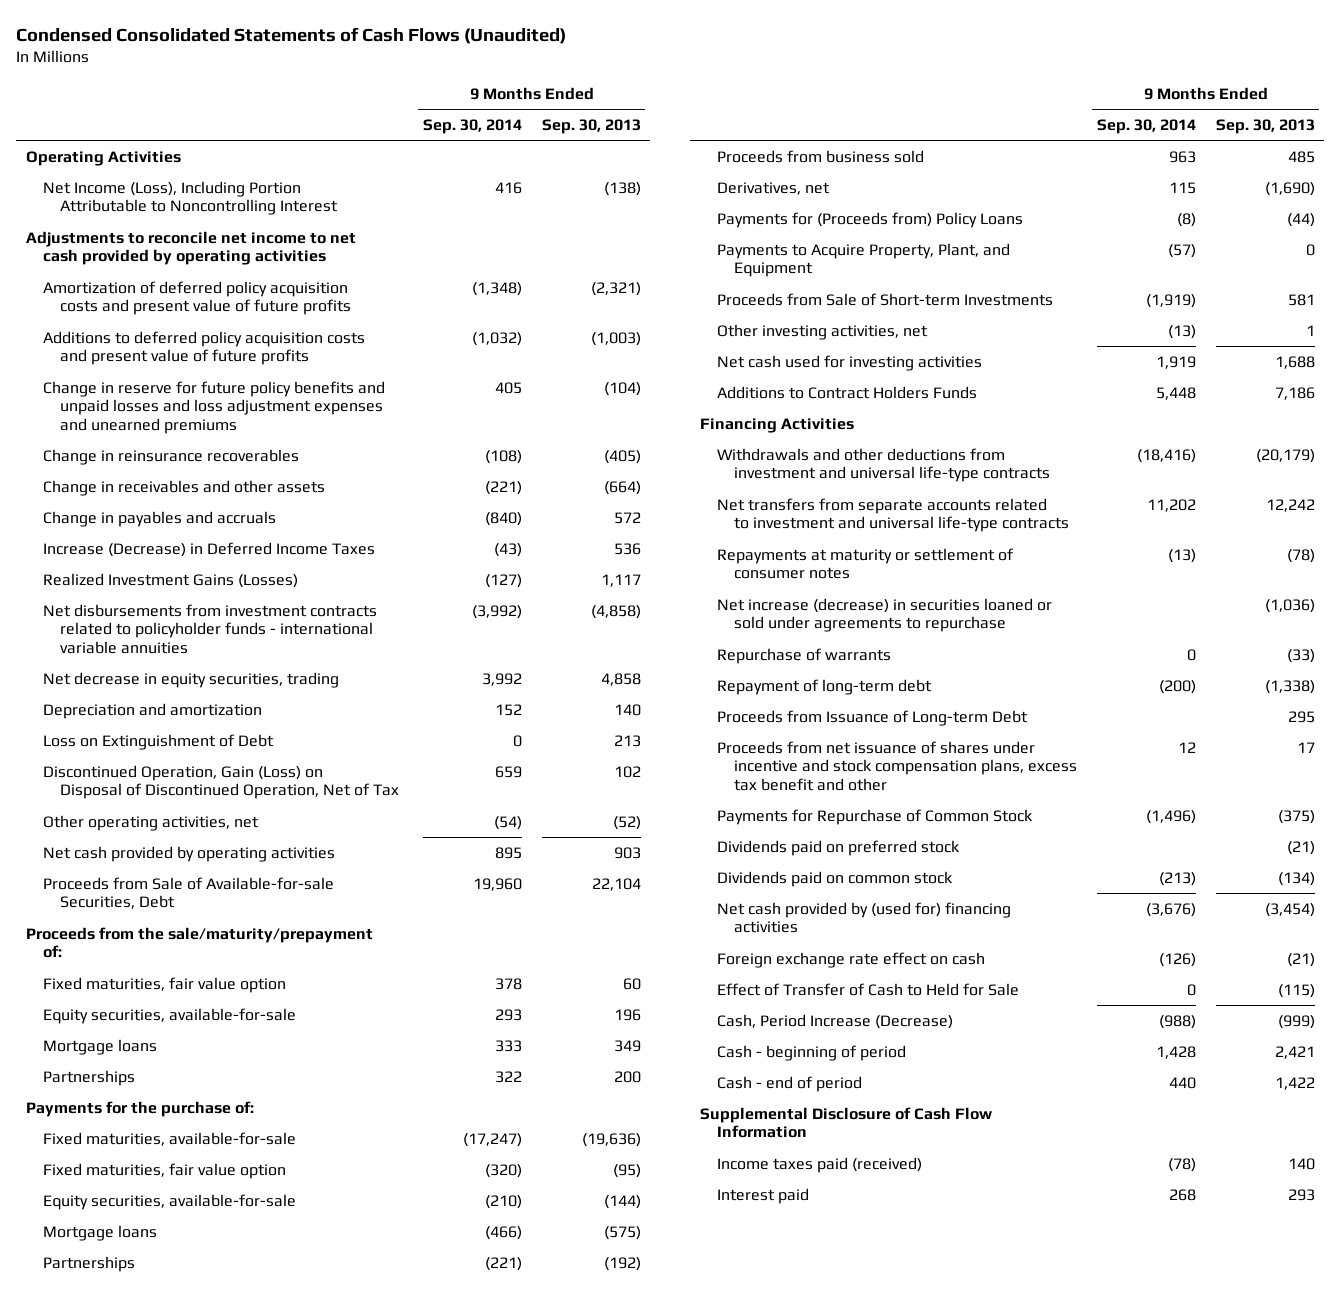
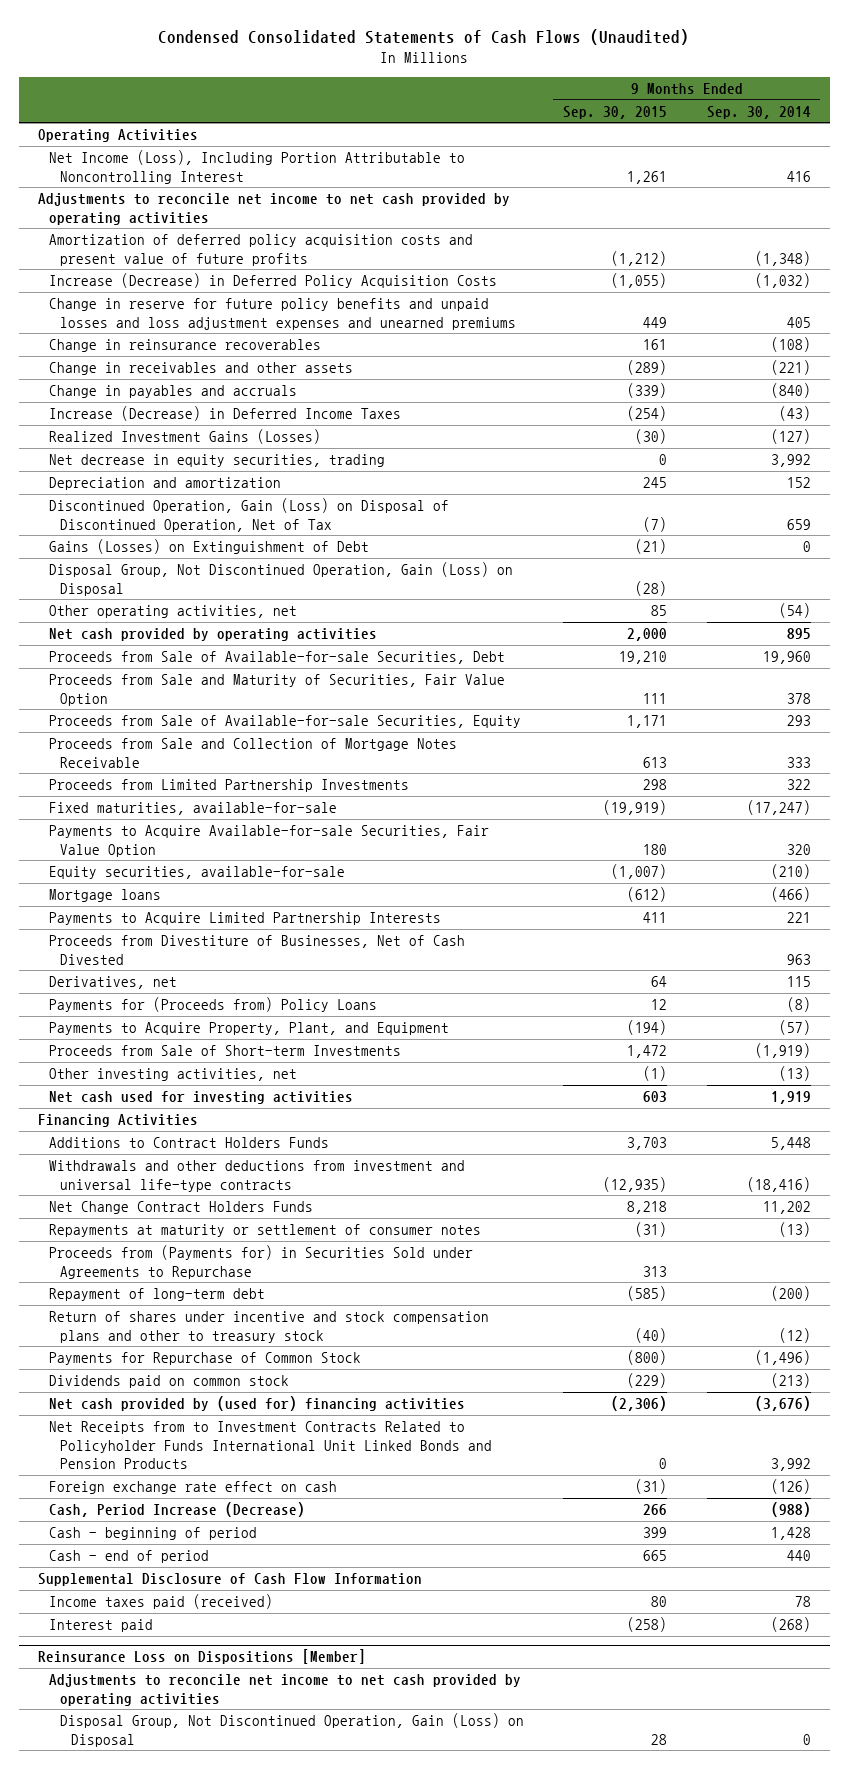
- | 9 Months Ended Sep. 30, 2014 | 9 Months Ended Sep. 30, 2013
+ | 9 Months Ended Sep. 30, 2015 | 9 Months Ended Sep. 30, 2014
- Additions to deferred policy acquisition costs and present value of future profits | (1,032) | (1,003)
+ Increase (Decrease) in Deferred Policy Acquisition Costs | (1,055) | (1,032)
- Net disbursements from investment contracts related to policyholder funds - international variable annuities | (3,992) | (4,858)
- Loss on Extinguishment of Debt | 0 | 213
+ Gains (Losses) on Extinguishment of Debt | (21) | 0
+ Disposal Group, Not Discontinued Operation, Gain (Loss) on Disposal | (28) |
- Proceeds from the sale/maturity/prepayment of:
- Fixed maturities, fair value option | 378 | 60
- Equity securities, available-for-sale | 293 | 196
- Mortgage loans | 333 | 349
- Partnerships | 322 | 200
- Payments for the purchase of:
+ Proceeds from Sale and Maturity of Securities, Fair Value Option | 111 | 378
+ Proceeds from Sale of Available-for-sale Securities, Equity | 1,171 | 293
+ Proceeds from Sale and Collection of Mortgage Notes Receivable | 613 | 333
+ Proceeds from Limited Partnership Investments | 298 | 322
- Fixed maturities, fair value option | (320) | (95)
+ Payments to Acquire Available-for-sale Securities, Fair Value Option | 180 | 320
- Partnerships | (221) | (192)
- Proceeds from business sold | 963 | 485
+ Payments to Acquire Limited Partnership Interests | 411 | 221
+ Proceeds from Divestiture of Businesses, Net of Cash Divested | | 963
moved down: Additions to Contract Holders Funds | 3,703 | 5,448
- Net transfers from separate accounts related to investment and universal life-type contracts | 11,202 | 12,242
+ Net Change Contract Holders Funds | 8,218 | 11,202
- Net increase (decrease) in securities loaned or sold under agreements to repurchase | | (1,036)
- Repurchase of warrants | 0 | (33)
+ Proceeds from (Payments for) in Securities Sold under Agreements to Repurchase | 313 |
- Proceeds from Issuance of Long-term Debt | | 295
- Proceeds from net issuance of shares under incentive and stock compensation plans, excess tax benefit and other | 12 | 17
+ Return of shares under incentive and stock compensation plans and other to treasury stock | (40) | (12)
- Dividends paid on preferred stock | | (21)
+ Net Receipts from to Investment Contracts Related to Policyholder Funds International Unit Linked Bonds and Pension Products | 0 | 3,992
- Effect of Transfer of Cash to Held for Sale | 0 | (115)
- Income taxes paid (received) | (78) | 140
- Interest paid | 268 | 293
+ Income taxes paid (received) | 80 | 78
+ Interest paid | (258) | (268)
+ Reinsurance Loss on Dispositions [Member]
+ Adjustments to reconcile net income to net cash provided by operating activities
+ Disposal Group, Not Discontinued Operation, Gain (Loss) on Disposal | 28 | 0

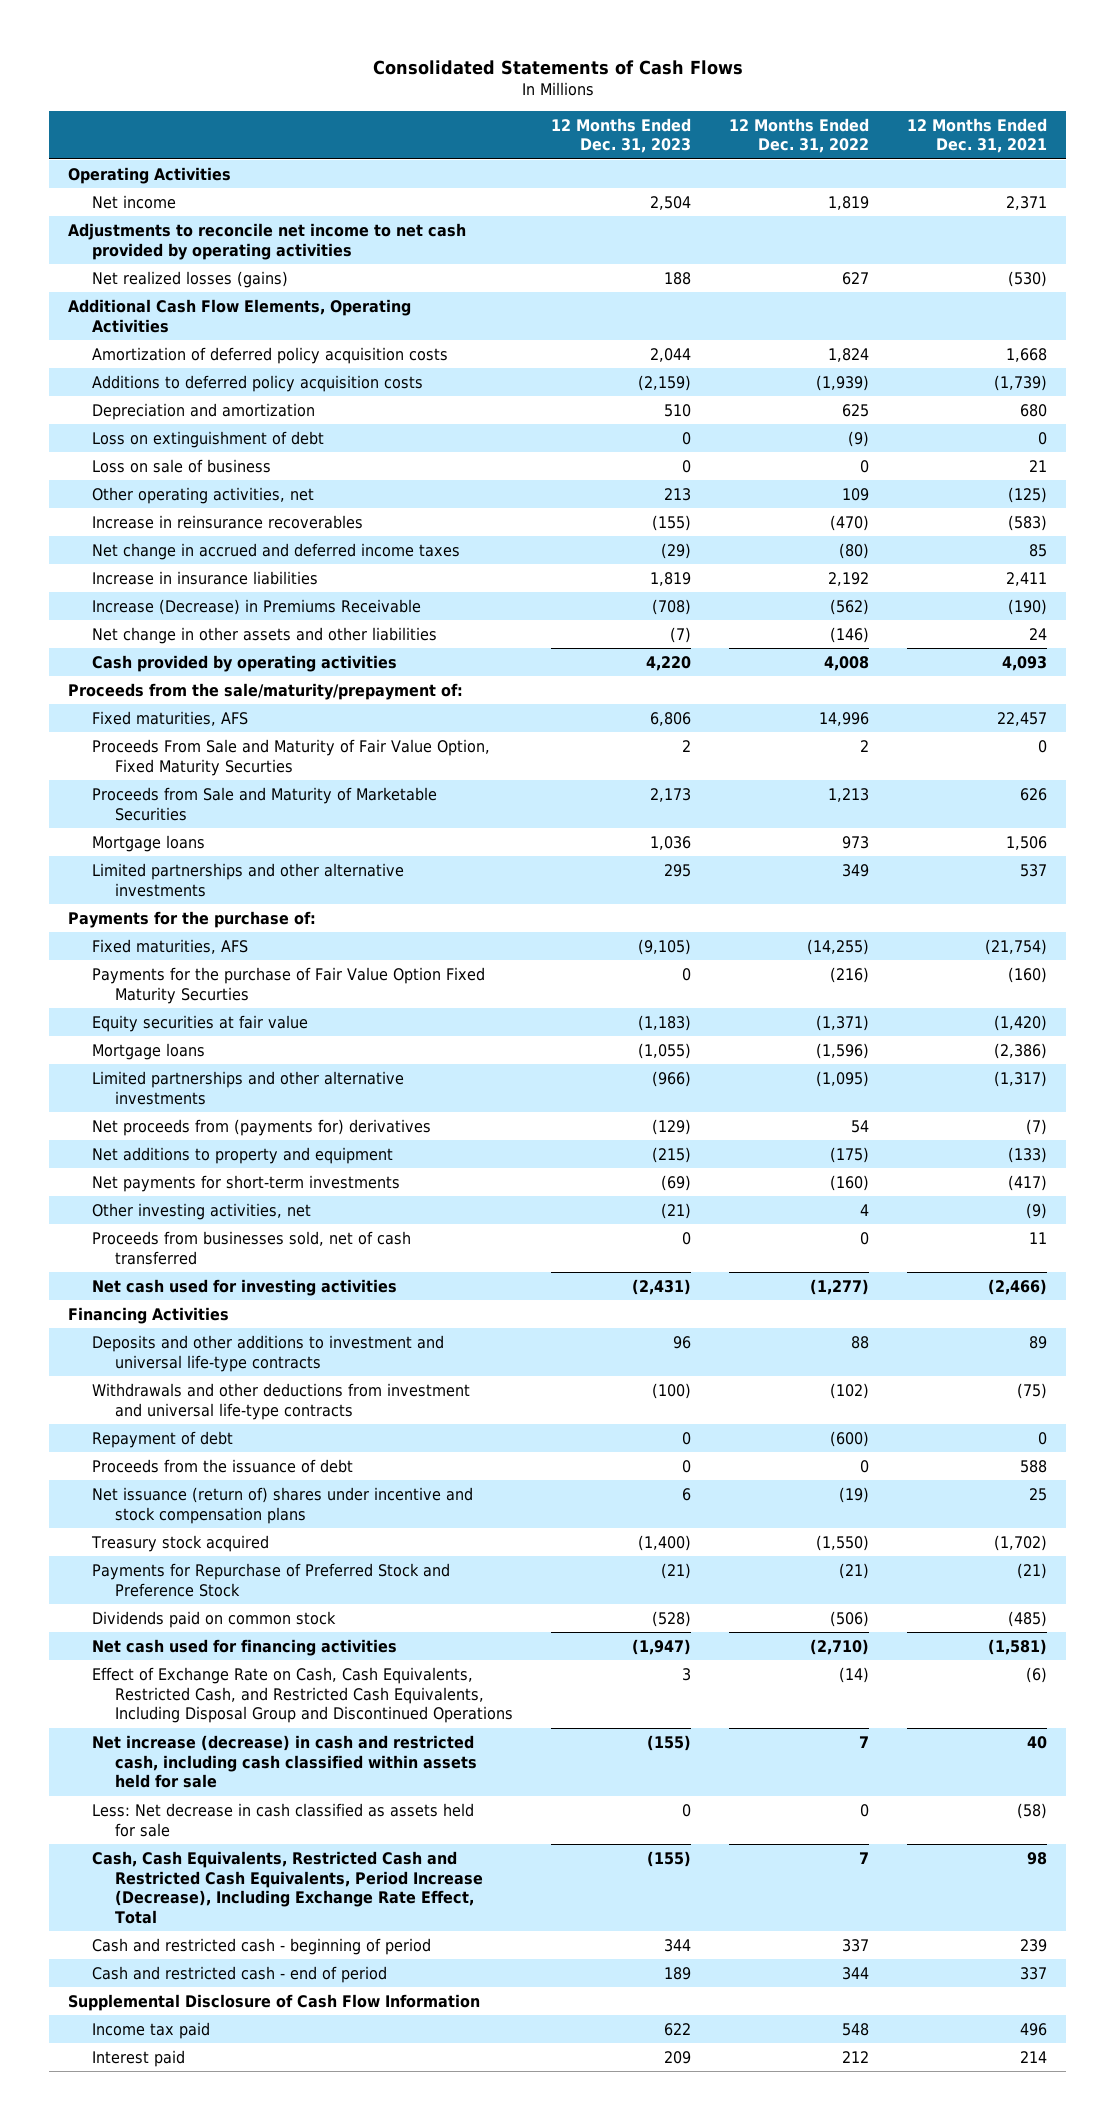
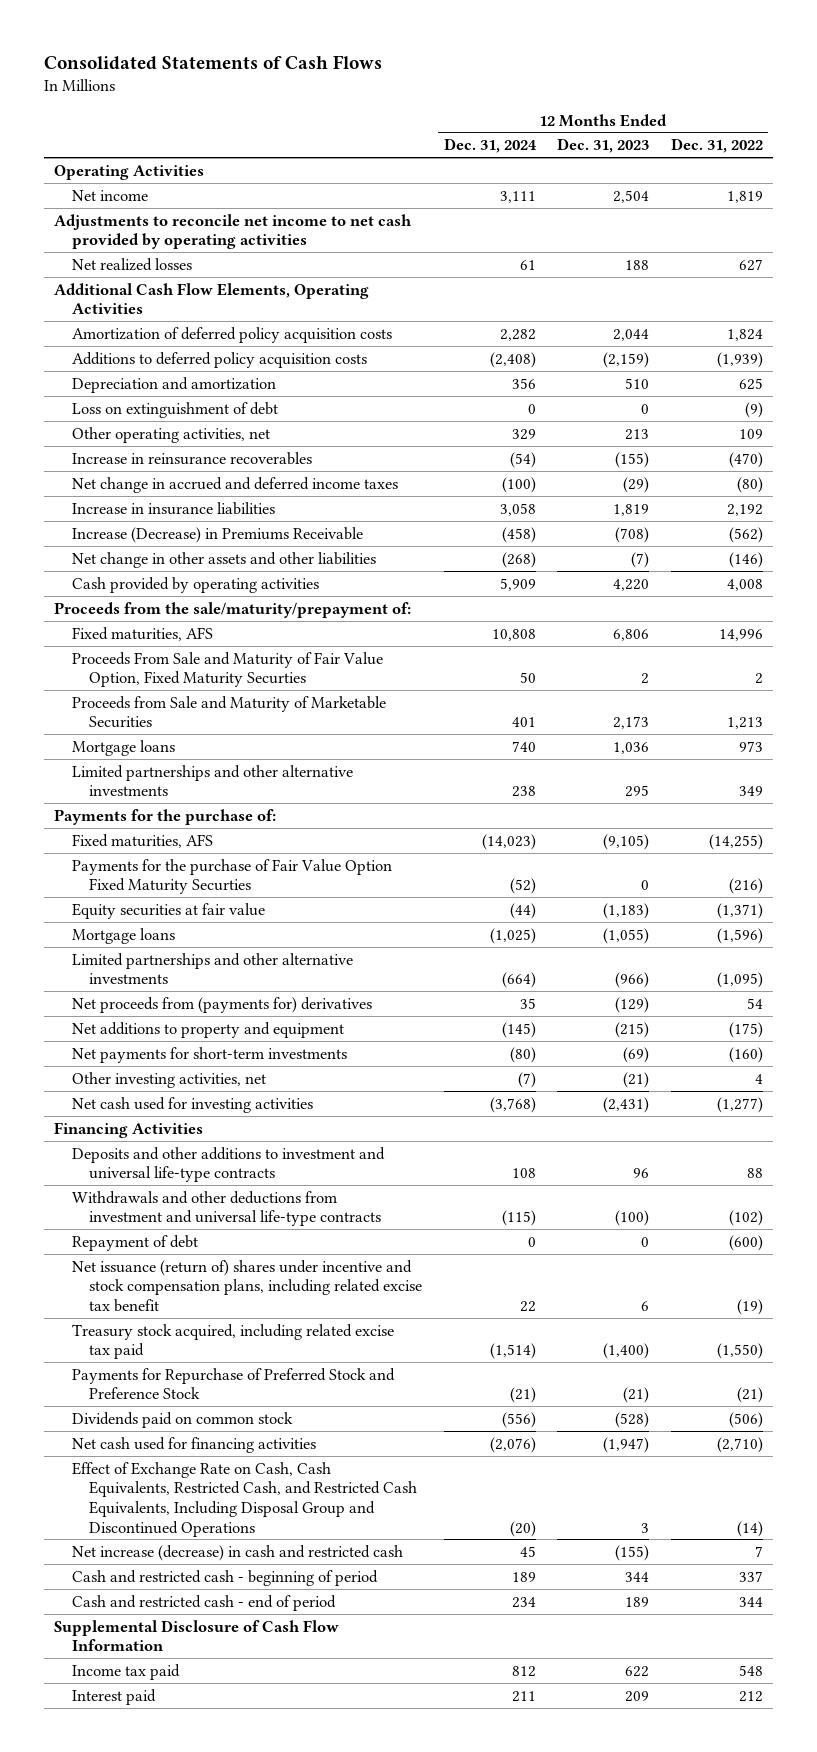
- | 12 Months Ended Dec. 31, 2023 | 12 Months Ended Dec. 31, 2022 | 12 Months Ended Dec. 31, 2021
+ | 12 Months Ended Dec. 31, 2024 | 12 Months Ended Dec. 31, 2023 | 12 Months Ended Dec. 31, 2022
- Net realized losses (gains) | 188 | 627 | (530)
+ Net realized losses | 61 | 188 | 627
- Loss on sale of business | 0 | 0 | 21
- Proceeds from businesses sold, net of cash transferred | 0 | 0 | 11
- Proceeds from the issuance of debt | 0 | 0 | 588
- Net issuance (return of) shares under incentive and stock compensation plans | 6 | (19) | 25
- Treasury stock acquired | (1,400) | (1,550) | (1,702)
+ Net issuance (return of) shares under incentive and stock compensation plans, including related excise tax benefit | 22 | 6 | (19)
+ Treasury stock acquired, including related excise tax paid | (1,514) | (1,400) | (1,550)
- Net increase (decrease) in cash and restricted cash, including cash classified within assets held for sale | (155) | 7 | 40
- Less: Net decrease in cash classified as assets held for sale | 0 | 0 | (58)
- Cash, Cash Equivalents, Restricted Cash and Restricted Cash Equivalents, Period Increase (Decrease), Including Exchange Rate Effect, Total | (155) | 7 | 98
+ Net increase (decrease) in cash and restricted cash | 45 | (155) | 7

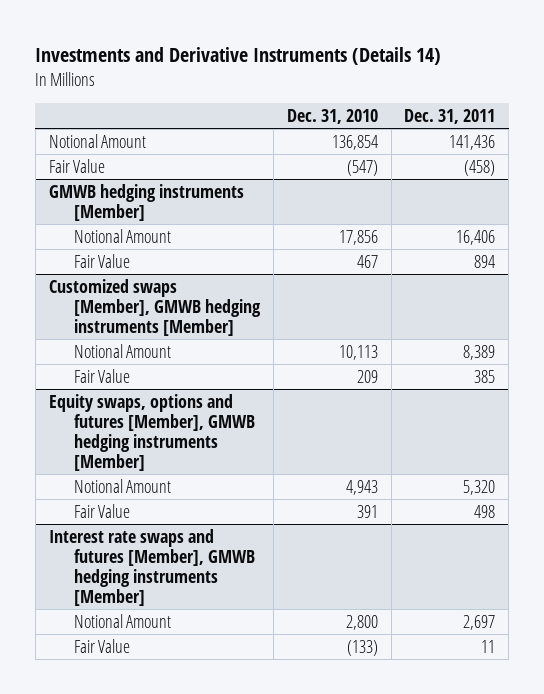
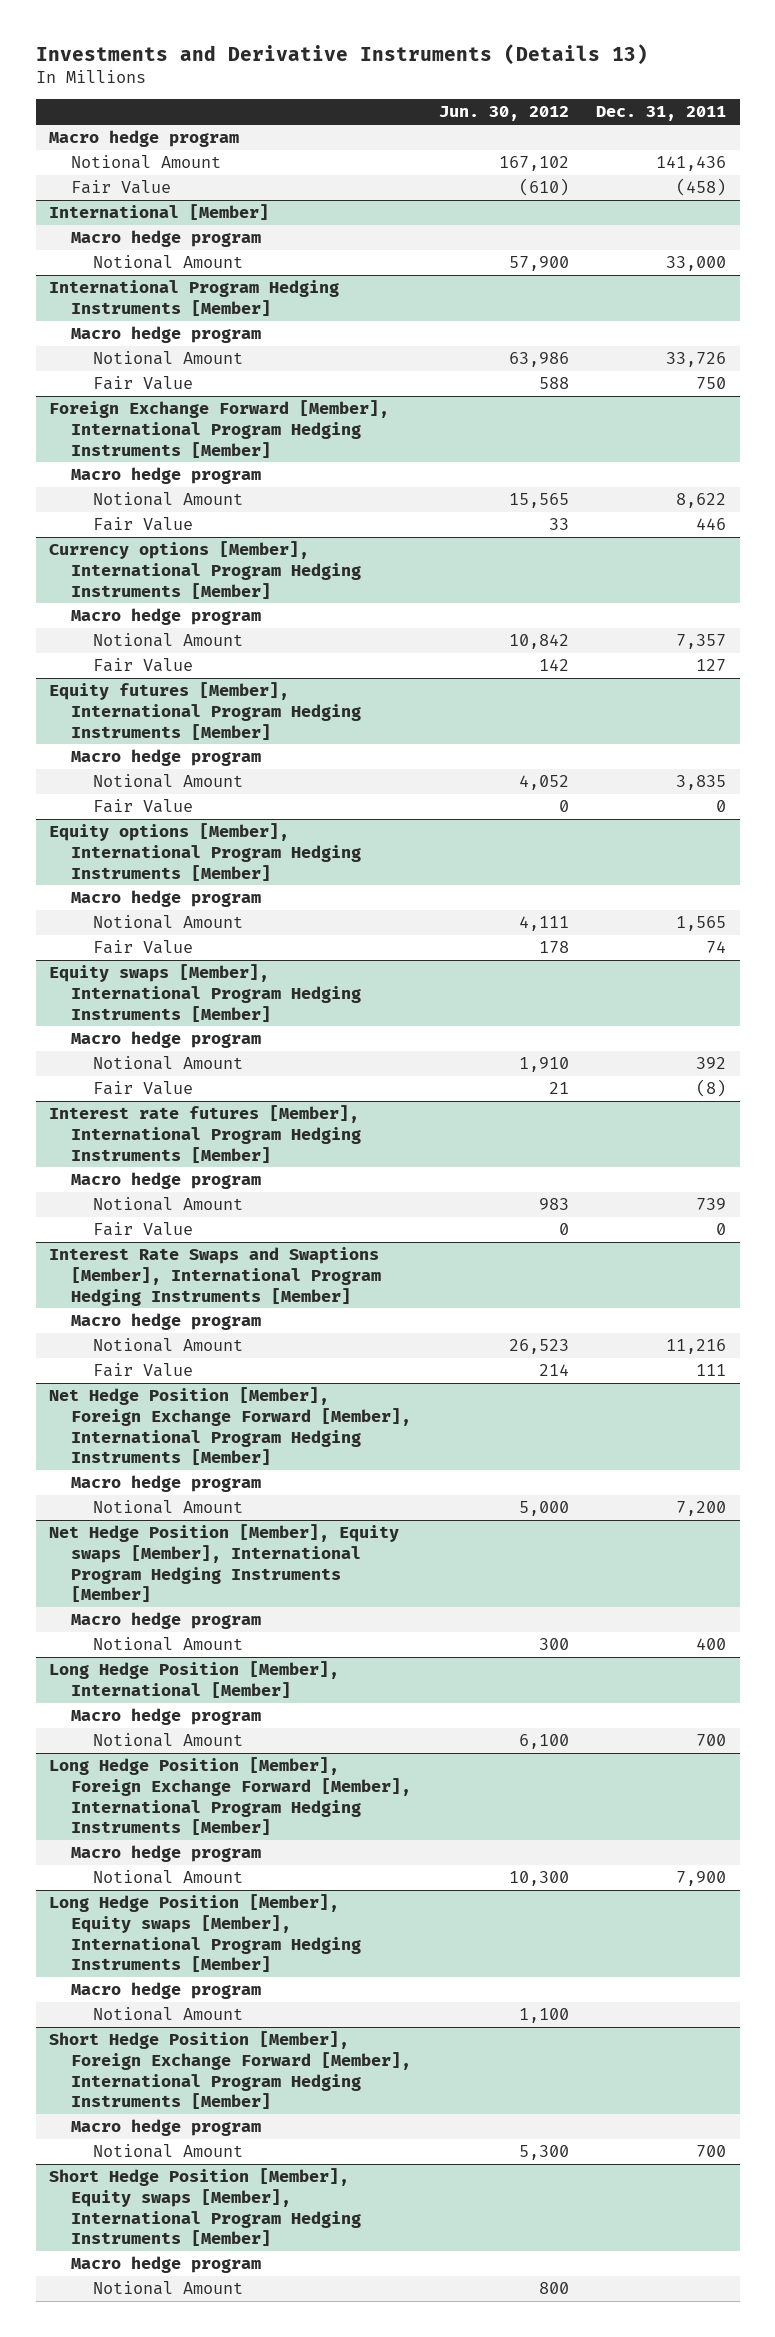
- Investments and Derivative Instruments (Details 14)
+ Investments and Derivative Instruments (Details 13)
- | Dec. 31, 2010 | Dec. 31, 2011
+ | Jun. 30, 2012 | Dec. 31, 2011
+ Macro hedge program
- GMWB hedging instruments [Member]
- Notional Amount | 17,856 | 16,406
- Fair Value | 467 | 894
- Customized swaps [Member], GMWB hedging instruments [Member]
- Notional Amount | 10,113 | 8,389
- Fair Value | 209 | 385
- Equity swaps, options and futures [Member], GMWB hedging instruments [Member]
- Notional Amount | 4,943 | 5,320
- Fair Value | 391 | 498
- Interest rate swaps and futures [Member], GMWB hedging instruments [Member]
- Notional Amount | 2,800 | 2,697
- Fair Value | (133) | 11
+ International [Member]
+ Macro hedge program
+ Notional Amount | 57,900 | 33,000
+ International Program Hedging Instruments [Member]
+ Macro hedge program
+ Notional Amount | 63,986 | 33,726
+ Fair Value | 588 | 750
+ Foreign Exchange Forward [Member], International Program Hedging Instruments [Member]
+ Macro hedge program
+ Notional Amount | 15,565 | 8,622
+ Fair Value | 33 | 446
+ Currency options [Member], International Program Hedging Instruments [Member]
+ Macro hedge program
+ Notional Amount | 10,842 | 7,357
+ Fair Value | 142 | 127
+ Equity futures [Member], International Program Hedging Instruments [Member]
+ Macro hedge program
+ Notional Amount | 4,052 | 3,835
+ Fair Value | 0 | 0
+ Equity options [Member], International Program Hedging Instruments [Member]
+ Macro hedge program
+ Notional Amount | 4,111 | 1,565
+ Fair Value | 178 | 74
+ Equity swaps [Member], International Program Hedging Instruments [Member]
+ Macro hedge program
+ Notional Amount | 1,910 | 392
+ Fair Value | 21 | (8)
+ Interest rate futures [Member], International Program Hedging Instruments [Member]
+ Macro hedge program
+ Notional Amount | 983 | 739
+ Fair Value | 0 | 0
+ Interest Rate Swaps and Swaptions [Member], International Program Hedging Instruments [Member]
+ Macro hedge program
+ Notional Amount | 26,523 | 11,216
+ Fair Value | 214 | 111
+ Net Hedge Position [Member], Foreign Exchange Forward [Member], International Program Hedging Instruments [Member]
+ Macro hedge program
+ Notional Amount | 5,000 | 7,200
+ Net Hedge Position [Member], Equity swaps [Member], International Program Hedging Instruments [Member]
+ Macro hedge program
+ Notional Amount | 300 | 400
+ Long Hedge Position [Member], International [Member]
+ Macro hedge program
+ Notional Amount | 6,100 | 700
+ Long Hedge Position [Member], Foreign Exchange Forward [Member], International Program Hedging Instruments [Member]
+ Macro hedge program
+ Notional Amount | 10,300 | 7,900
+ Long Hedge Position [Member], Equity swaps [Member], International Program Hedging Instruments [Member]
+ Macro hedge program
+ Notional Amount | 1,100 |
+ Short Hedge Position [Member], Foreign Exchange Forward [Member], International Program Hedging Instruments [Member]
+ Macro hedge program
+ Notional Amount | 5,300 | 700
+ Short Hedge Position [Member], Equity swaps [Member], International Program Hedging Instruments [Member]
+ Macro hedge program
+ Notional Amount | 800 |

